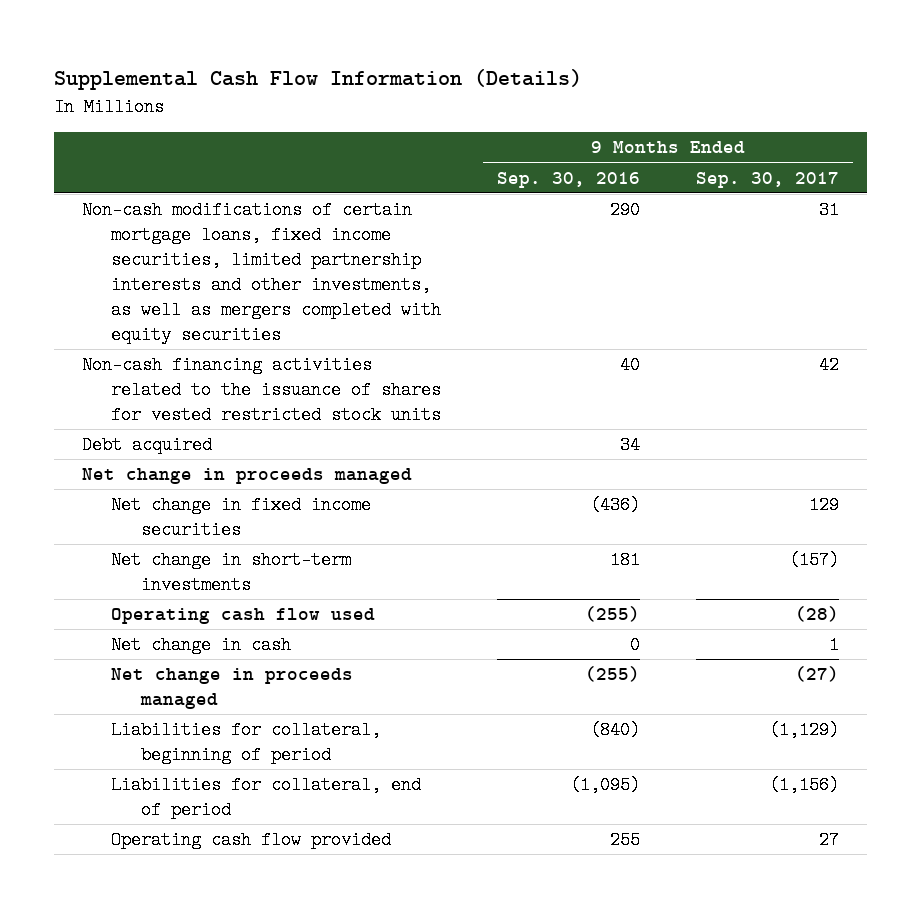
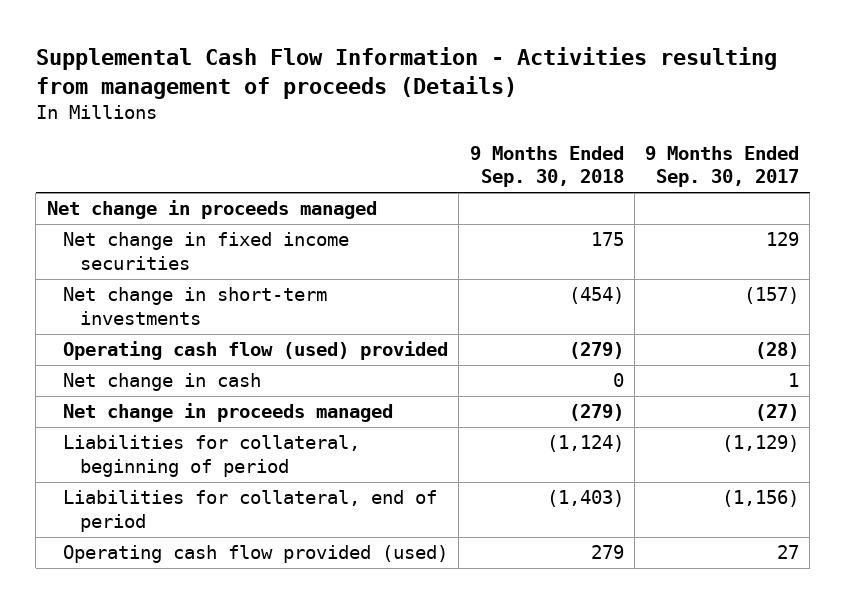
- Supplemental Cash Flow Information (Details)
+ Supplemental Cash Flow Information - Activities resulting from management of proceeds (Details)
- | 9 Months Ended Sep. 30, 2016 | 9 Months Ended Sep. 30, 2017
+ | 9 Months Ended Sep. 30, 2018 | 9 Months Ended Sep. 30, 2017
- Non-cash modifications of certain mortgage loans, fixed income securities, limited partnership interests and other investments, as well as mergers completed with equity securities | 290 | 31
- Non-cash financing activities related to the issuance of shares for vested restricted stock units | 40 | 42
- Debt acquired | 34 |
- Operating cash flow used | (255) | (28)
+ Operating cash flow (used) provided | (279) | (28)
- Operating cash flow provided | 255 | 27
+ Operating cash flow provided (used) | 279 | 27

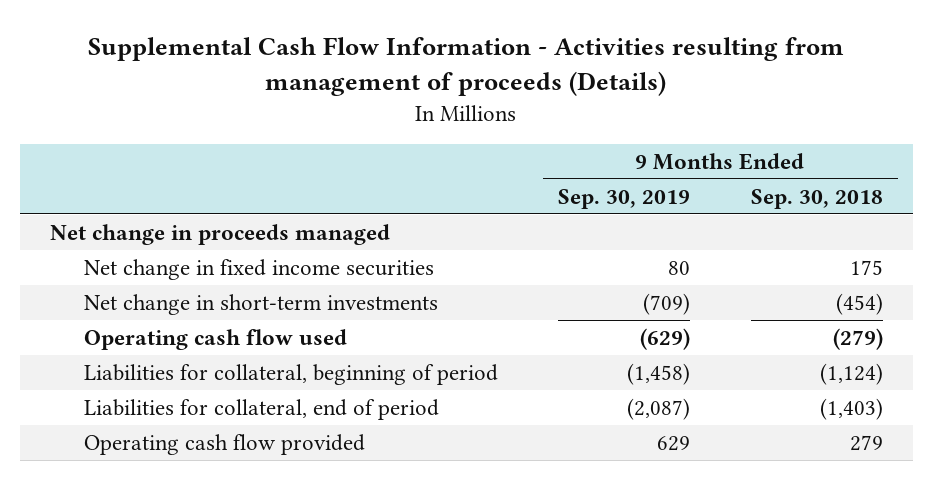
- | 9 Months Ended Sep. 30, 2018 | 9 Months Ended Sep. 30, 2017
+ | 9 Months Ended Sep. 30, 2019 | 9 Months Ended Sep. 30, 2018
- Operating cash flow (used) provided | (279) | (28)
- Net change in cash | 0 | 1
- Net change in proceeds managed | (279) | (27)
+ Operating cash flow used | (629) | (279)
- Operating cash flow provided (used) | 279 | 27
+ Operating cash flow provided | 629 | 279

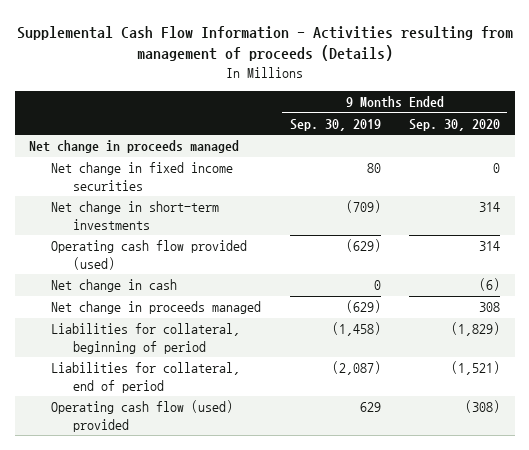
- | 9 Months Ended Sep. 30, 2019 | 9 Months Ended Sep. 30, 2018
+ | 9 Months Ended Sep. 30, 2019 | 9 Months Ended Sep. 30, 2020
- Operating cash flow used | (629) | (279)
+ Operating cash flow provided (used) | (629) | 314
+ Net change in cash | 0 | (6)
+ Net change in proceeds managed | (629) | 308
- Operating cash flow provided | 629 | 279
+ Operating cash flow (used) provided | 629 | (308)

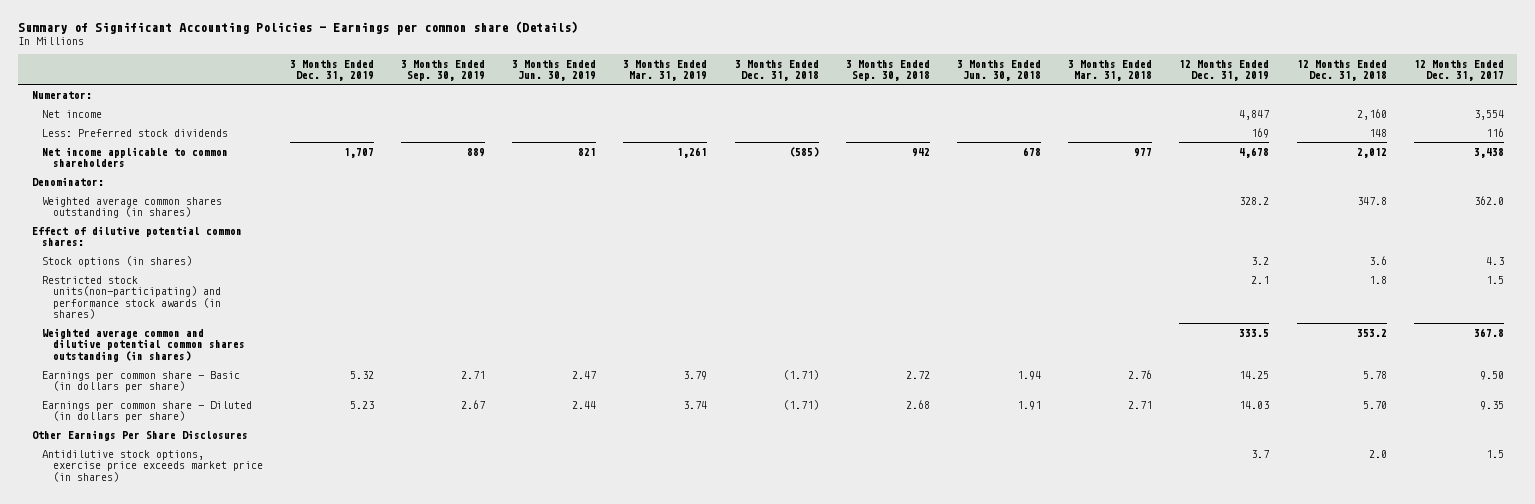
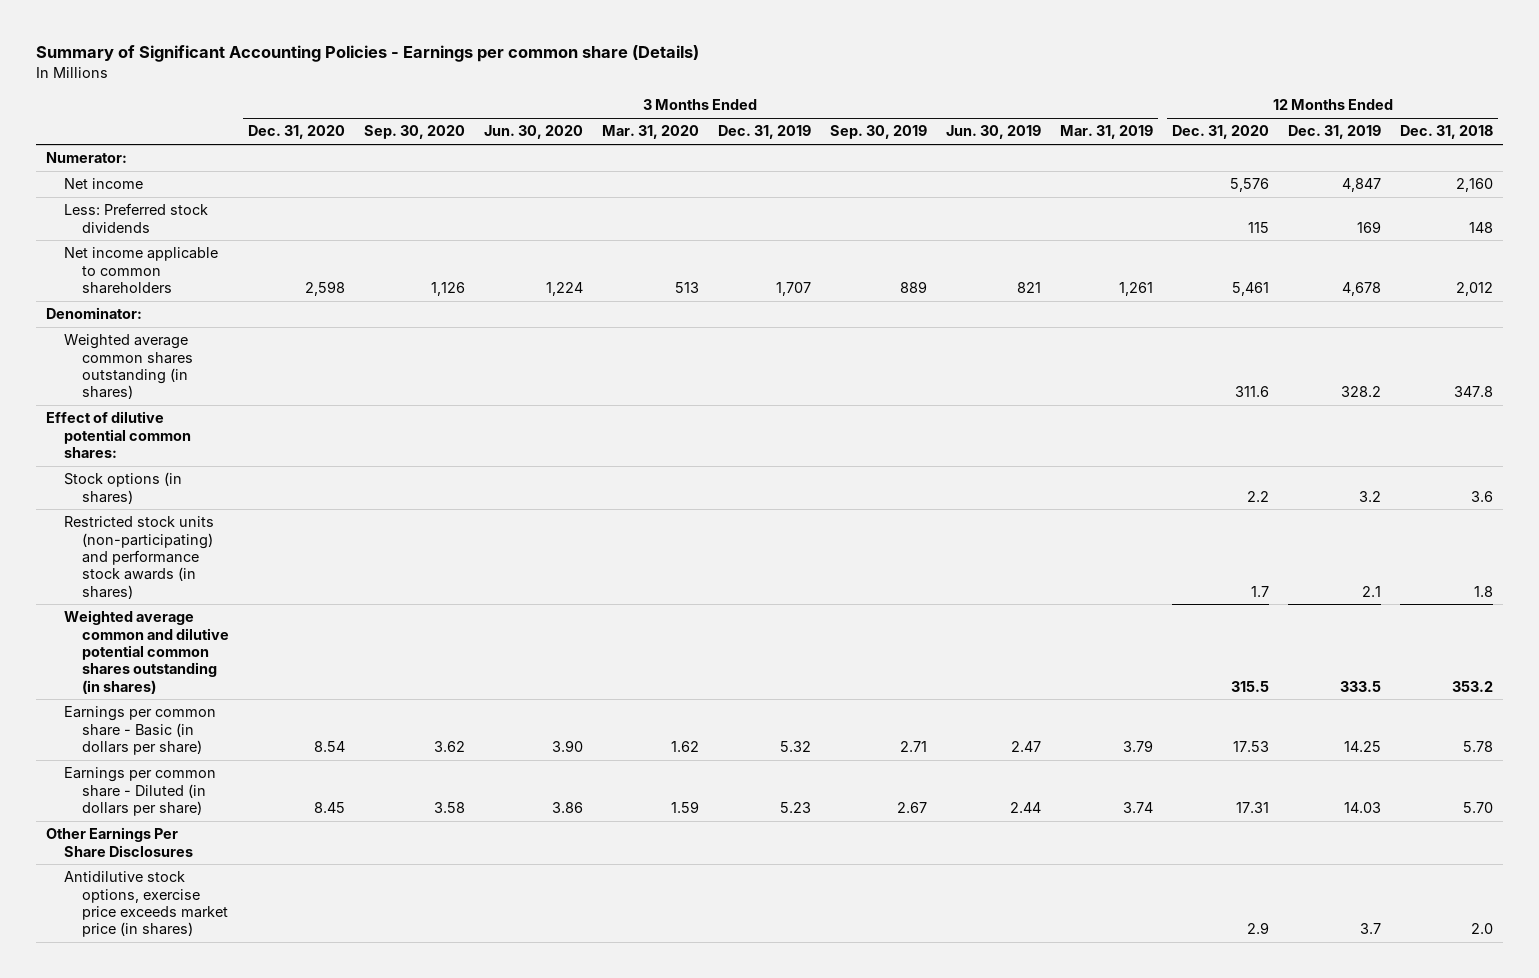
- | 3 Months Ended Dec. 31, 2019 | 3 Months Ended Sep. 30, 2019 | 3 Months Ended Jun. 30, 2019 | 3 Months Ended Mar. 31, 2019 | 3 Months Ended Dec. 31, 2018 | 3 Months Ended Sep. 30, 2018 | 3 Months Ended Jun. 30, 2018 | 3 Months Ended Mar. 31, 2018 | 12 Months Ended Dec. 31, 2019 | 12 Months Ended Dec. 31, 2018 | 12 Months Ended Dec. 31, 2017
+ | 3 Months Ended Dec. 31, 2020 | 3 Months Ended Sep. 30, 2020 | 3 Months Ended Jun. 30, 2020 | 3 Months Ended Mar. 31, 2020 | 3 Months Ended Dec. 31, 2019 | 3 Months Ended Sep. 30, 2019 | 3 Months Ended Jun. 30, 2019 | 3 Months Ended Mar. 31, 2019 | 12 Months Ended Dec. 31, 2020 | 12 Months Ended Dec. 31, 2019 | 12 Months Ended Dec. 31, 2018
- Restricted stock units(non-participating) and performance stock awards (in shares) | | | | | | | | | 2.1 | 1.8 | 1.5
+ Restricted stock units (non-participating) and performance stock awards (in shares) | | | | | | | | | 1.7 | 2.1 | 1.8

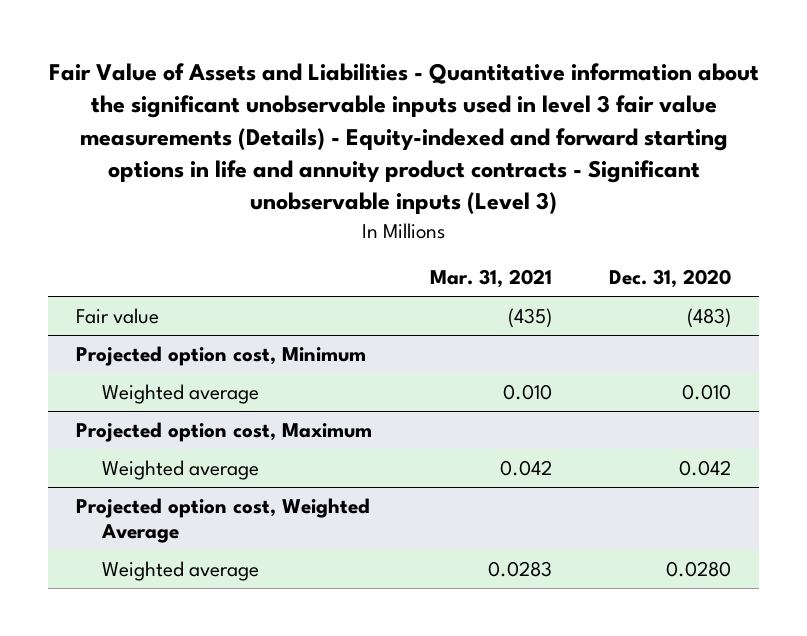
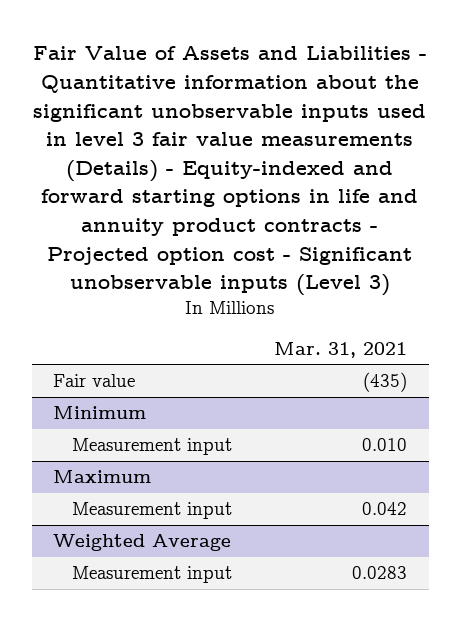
- Fair Value of Assets and Liabilities - Quantitative information about the significant unobservable inputs used in level 3 fair value measurements (Details) - Equity-indexed and forward starting options in life and annuity product contracts - Significant unobservable inputs (Level 3)
+ Fair Value of Assets and Liabilities - Quantitative information about the significant unobservable inputs used in level 3 fair value measurements (Details) - Equity-indexed and forward starting options in life and annuity product contracts - Projected option cost - Significant unobservable inputs (Level 3)
- | Mar. 31, 2021 | Dec. 31, 2020
+ | Mar. 31, 2021
- Projected option cost, Minimum
- Weighted average | 0.010 | 0.010
- Projected option cost, Maximum
- Weighted average | 0.042 | 0.042
- Projected option cost, Weighted Average
- Weighted average | 0.0283 | 0.0280
+ Minimum
+ Measurement input | 0.010
+ Maximum
+ Measurement input | 0.042
+ Weighted Average
+ Measurement input | 0.0283

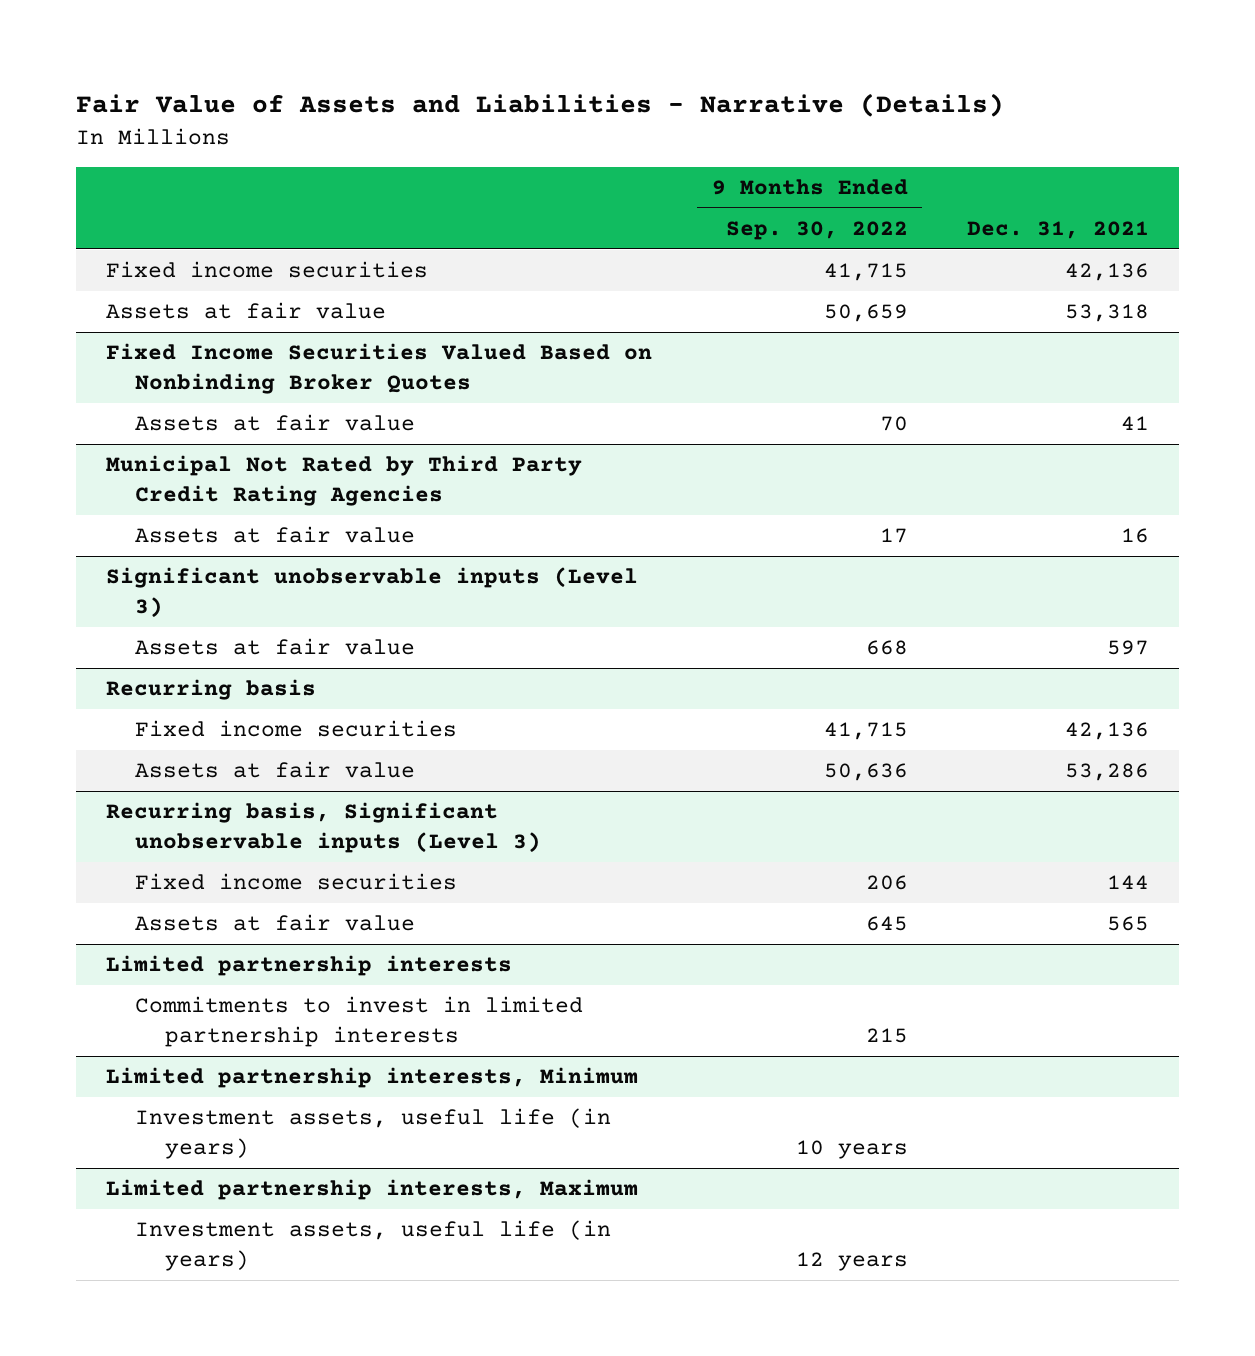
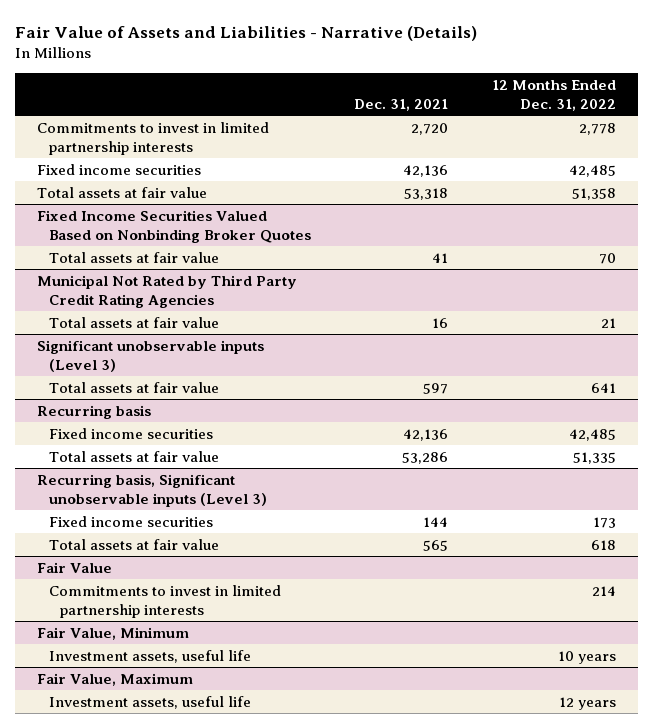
- | 9 Months Ended Sep. 30, 2022 | Dec. 31, 2021
+ | Dec. 31, 2021 | 12 Months Ended Dec. 31, 2022
+ Commitments to invest in limited partnership interests | 2,720 | 2,778
- Assets at fair value | 50,659 | 53,318
+ Total assets at fair value | 53,318 | 51,358
@ Fixed Income Securities Valued Based on Nonbinding Broker Quotes
- Assets at fair value | 70 | 41
+ Total assets at fair value | 41 | 70
@ Municipal Not Rated by Third Party Credit Rating Agencies
- Assets at fair value | 17 | 16
+ Total assets at fair value | 16 | 21
@ Significant unobservable inputs (Level 3)
- Assets at fair value | 668 | 597
+ Total assets at fair value | 597 | 641
@ Recurring basis
- Assets at fair value | 50,636 | 53,286
+ Total assets at fair value | 53,286 | 51,335
@ Recurring basis, Significant unobservable inputs (Level 3)
- Assets at fair value | 645 | 565
- Limited partnership interests
@ Recurring basis, Significant unobservable inputs (Level 3)
+ Total assets at fair value | 565 | 618
+ Fair Value
- Limited partnership interests, Minimum
- Investment assets, useful life (in years) | 10 years |
- Limited partnership interests, Maximum
- Investment assets, useful life (in years) | 12 years |
+ Fair Value, Minimum
+ Investment assets, useful life | | 10 years
+ Fair Value, Maximum
+ Investment assets, useful life | | 12 years

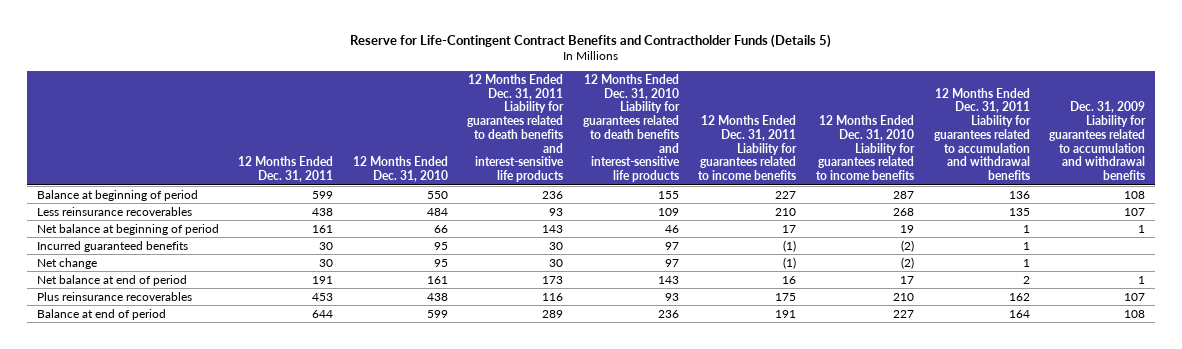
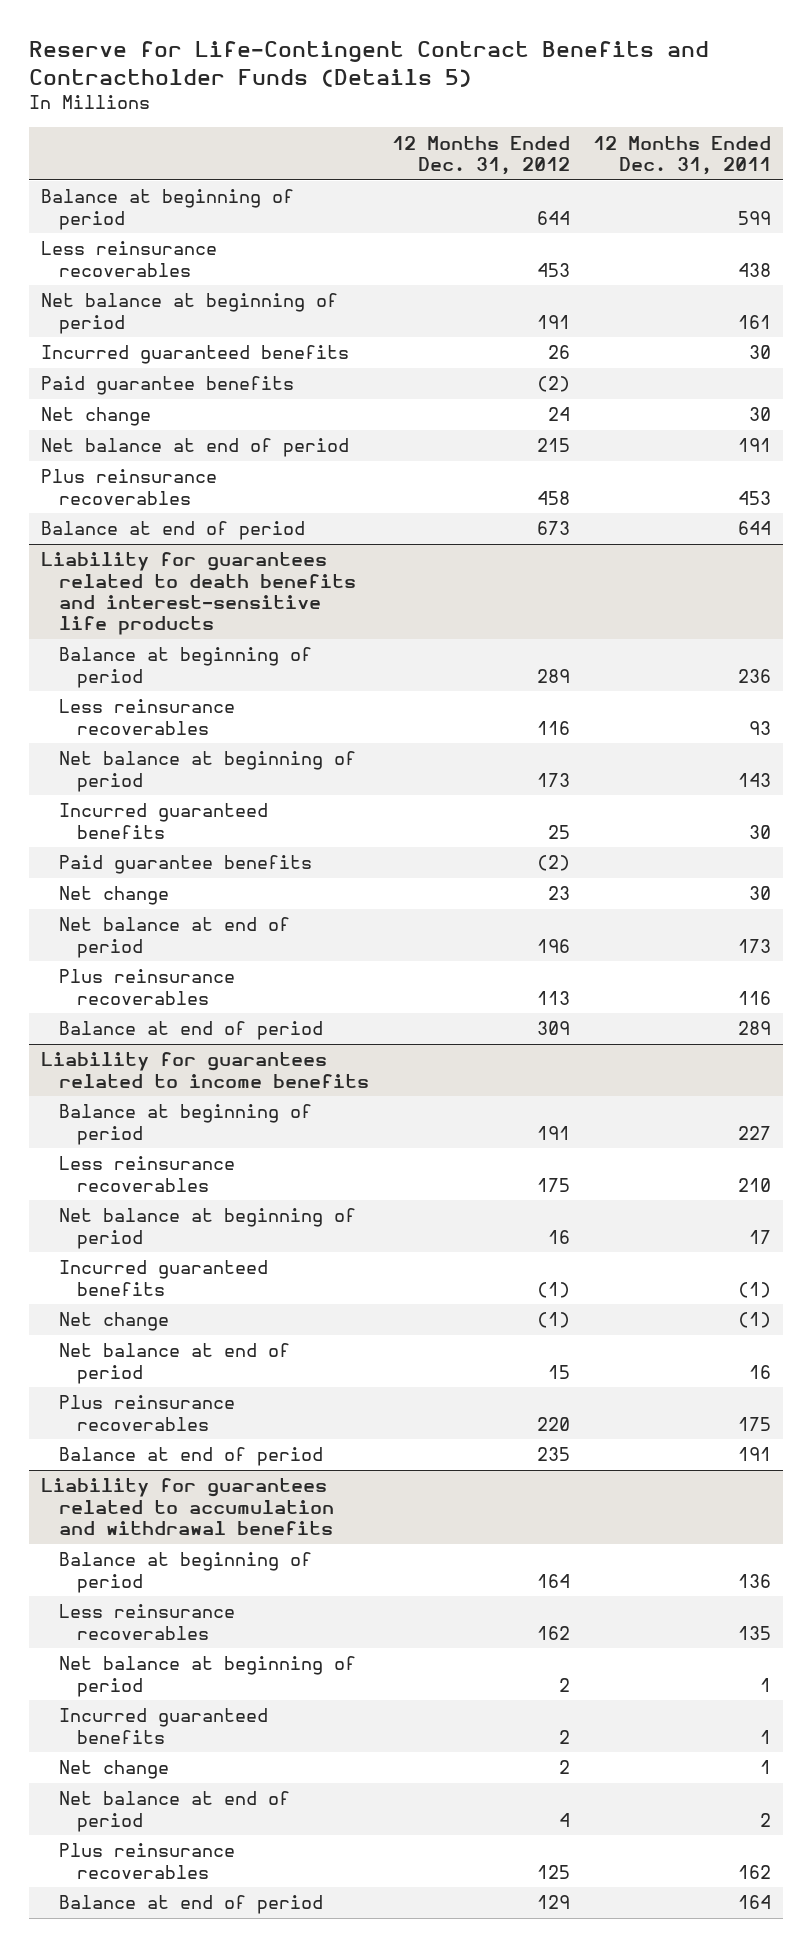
- | 12 Months Ended Dec. 31, 2011 | 12 Months Ended Dec. 31, 2010 | 12 Months Ended Dec. 31, 2011 Liability for guarantees related to death benefits and interest-sensitive life products | 12 Months Ended Dec. 31, 2010 Liability for guarantees related to death benefits and interest-sensitive life products | 12 Months Ended Dec. 31, 2011 Liability for guarantees related to income benefits | 12 Months Ended Dec. 31, 2010 Liability for guarantees related to income benefits | 12 Months Ended Dec. 31, 2011 Liability for guarantees related to accumulation and withdrawal benefits | Dec. 31, 2009 Liability for guarantees related to accumulation and withdrawal benefits
+ | 12 Months Ended Dec. 31, 2012 | 12 Months Ended Dec. 31, 2011
+ Paid guarantee benefits | (2) |
+ Liability for guarantees related to death benefits and interest-sensitive life products
+ Balance at beginning of period | 289 | 236
+ Less reinsurance recoverables | 116 | 93
+ Net balance at beginning of period | 173 | 143
+ Incurred guaranteed benefits | 25 | 30
+ Paid guarantee benefits | (2) |
+ Net change | 23 | 30
+ Net balance at end of period | 196 | 173
+ Plus reinsurance recoverables | 113 | 116
+ Balance at end of period | 309 | 289
+ Liability for guarantees related to income benefits
+ Balance at beginning of period | 191 | 227
+ Less reinsurance recoverables | 175 | 210
+ Net balance at beginning of period | 16 | 17
+ Incurred guaranteed benefits | (1) | (1)
+ Net change | (1) | (1)
+ Net balance at end of period | 15 | 16
+ Plus reinsurance recoverables | 220 | 175
+ Balance at end of period | 235 | 191
+ Liability for guarantees related to accumulation and withdrawal benefits
+ Balance at beginning of period | 164 | 136
+ Less reinsurance recoverables | 162 | 135
+ Net balance at beginning of period | 2 | 1
+ Incurred guaranteed benefits | 2 | 1
+ Net change | 2 | 1
+ Net balance at end of period | 4 | 2
+ Plus reinsurance recoverables | 125 | 162
+ Balance at end of period | 129 | 164

